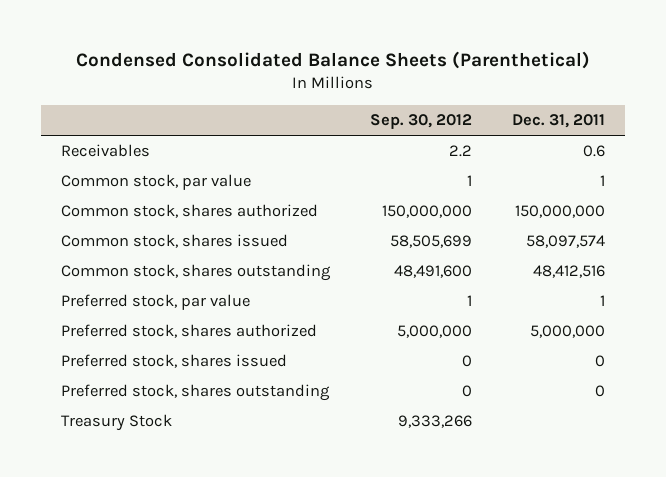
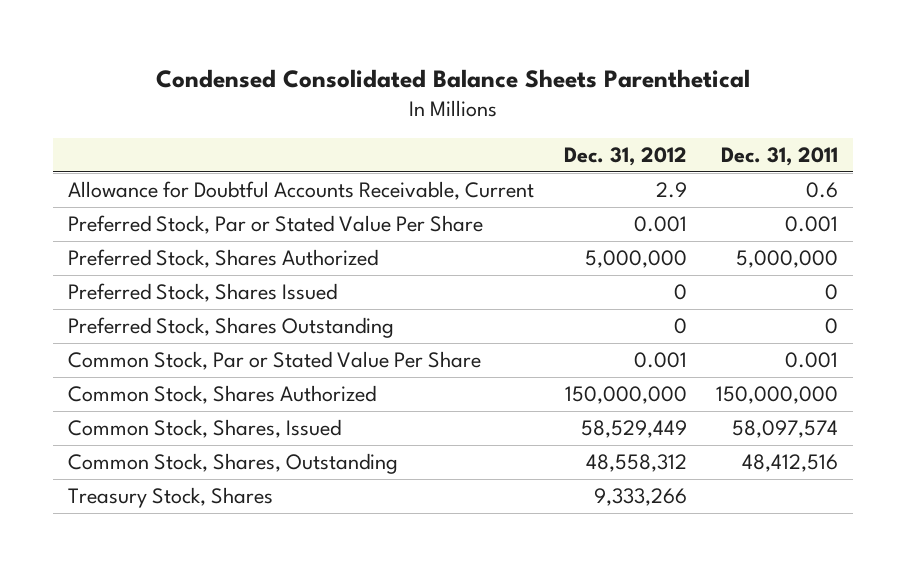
- Condensed Consolidated Balance Sheets (Parenthetical)
+ Condensed Consolidated Balance Sheets Parenthetical
- | Sep. 30, 2012 | Dec. 31, 2011
+ | Dec. 31, 2012 | Dec. 31, 2011
- Receivables | 2.2 | 0.6
- Common stock, par value | 1 | 1
- Common stock, shares authorized | 150,000,000 | 150,000,000
- Common stock, shares issued | 58,505,699 | 58,097,574
- Common stock, shares outstanding | 48,491,600 | 48,412,516
- Preferred stock, par value | 1 | 1
- Preferred stock, shares authorized | 5,000,000 | 5,000,000
- Preferred stock, shares issued | 0 | 0
- Preferred stock, shares outstanding | 0 | 0
- Treasury Stock | 9,333,266 |
+ Allowance for Doubtful Accounts Receivable, Current | 2.9 | 0.6
+ Preferred Stock, Par or Stated Value Per Share | 0.001 | 0.001
+ Preferred Stock, Shares Authorized | 5,000,000 | 5,000,000
+ Preferred Stock, Shares Issued | 0 | 0
+ Preferred Stock, Shares Outstanding | 0 | 0
+ Common Stock, Par or Stated Value Per Share | 0.001 | 0.001
+ Common Stock, Shares Authorized | 150,000,000 | 150,000,000
+ Common Stock, Shares, Issued | 58,529,449 | 58,097,574
+ Common Stock, Shares, Outstanding | 48,558,312 | 48,412,516
+ Treasury Stock, Shares | 9,333,266 |

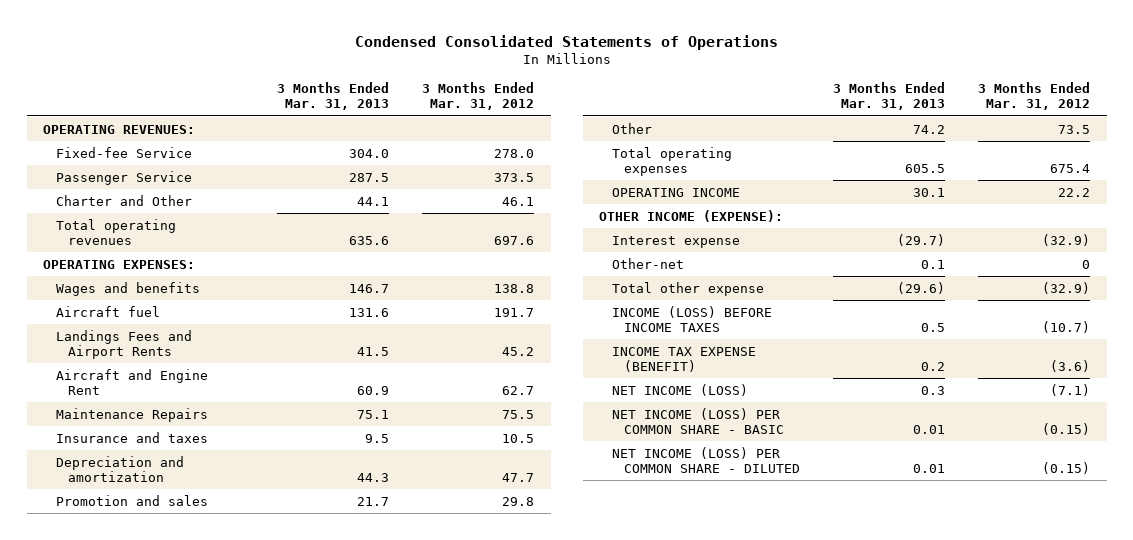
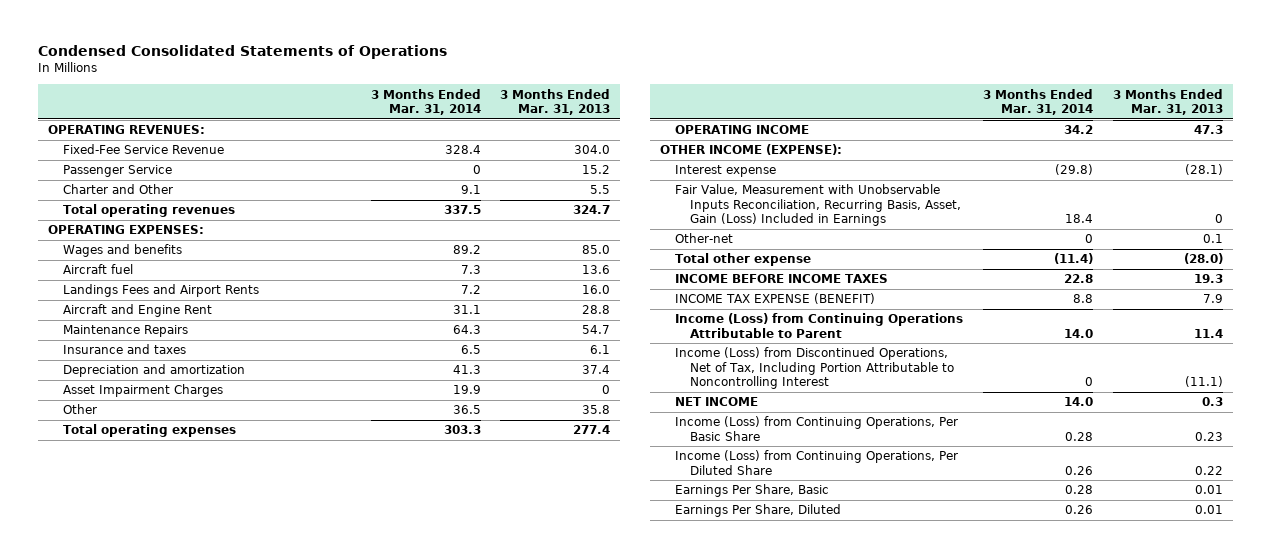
- | 3 Months Ended Mar. 31, 2013 | 3 Months Ended Mar. 31, 2012
+ | 3 Months Ended Mar. 31, 2014 | 3 Months Ended Mar. 31, 2013
- Fixed-fee Service | 304.0 | 278.0
- Passenger Service | 287.5 | 373.5
- Charter and Other | 44.1 | 46.1
- Total operating revenues | 635.6 | 697.6
+ Fixed-Fee Service Revenue | 328.4 | 304.0
+ Passenger Service | 0 | 15.2
+ Charter and Other | 9.1 | 5.5
+ Total operating revenues | 337.5 | 324.7
- Wages and benefits | 146.7 | 138.8
- Aircraft fuel | 131.6 | 191.7
- Landings Fees and Airport Rents | 41.5 | 45.2
- Aircraft and Engine Rent | 60.9 | 62.7
- Maintenance Repairs | 75.1 | 75.5
- Insurance and taxes | 9.5 | 10.5
- Depreciation and amortization | 44.3 | 47.7
- Promotion and sales | 21.7 | 29.8
- Other | 74.2 | 73.5
- Total operating expenses | 605.5 | 675.4
- OPERATING INCOME | 30.1 | 22.2
+ Wages and benefits | 89.2 | 85.0
+ Aircraft fuel | 7.3 | 13.6
+ Landings Fees and Airport Rents | 7.2 | 16.0
+ Aircraft and Engine Rent | 31.1 | 28.8
+ Maintenance Repairs | 64.3 | 54.7
+ Insurance and taxes | 6.5 | 6.1
+ Depreciation and amortization | 41.3 | 37.4
+ Asset Impairment Charges | 19.9 | 0
+ Other | 36.5 | 35.8
+ Total operating expenses | 303.3 | 277.4
+ OPERATING INCOME | 34.2 | 47.3
- Interest expense | (29.7) | (32.9)
+ Interest expense | (29.8) | (28.1)
+ Fair Value, Measurement with Unobservable Inputs Reconciliation, Recurring Basis, Asset, Gain (Loss) Included in Earnings | 18.4 | 0
- Total other expense | (29.6) | (32.9)
- INCOME (LOSS) BEFORE INCOME TAXES | 0.5 | (10.7)
- INCOME TAX EXPENSE (BENEFIT) | 0.2 | (3.6)
- NET INCOME (LOSS) | 0.3 | (7.1)
- NET INCOME (LOSS) PER COMMON SHARE - BASIC | 0.01 | (0.15)
- NET INCOME (LOSS) PER COMMON SHARE - DILUTED | 0.01 | (0.15)
+ Total other expense | (11.4) | (28.0)
+ INCOME BEFORE INCOME TAXES | 22.8 | 19.3
+ INCOME TAX EXPENSE (BENEFIT) | 8.8 | 7.9
+ Income (Loss) from Continuing Operations Attributable to Parent | 14.0 | 11.4
+ Income (Loss) from Discontinued Operations, Net of Tax, Including Portion Attributable to Noncontrolling Interest | 0 | (11.1)
+ NET INCOME | 14.0 | 0.3
+ Income (Loss) from Continuing Operations, Per Basic Share | 0.28 | 0.23
+ Income (Loss) from Continuing Operations, Per Diluted Share | 0.26 | 0.22
+ Earnings Per Share, Basic | 0.28 | 0.01
+ Earnings Per Share, Diluted | 0.26 | 0.01

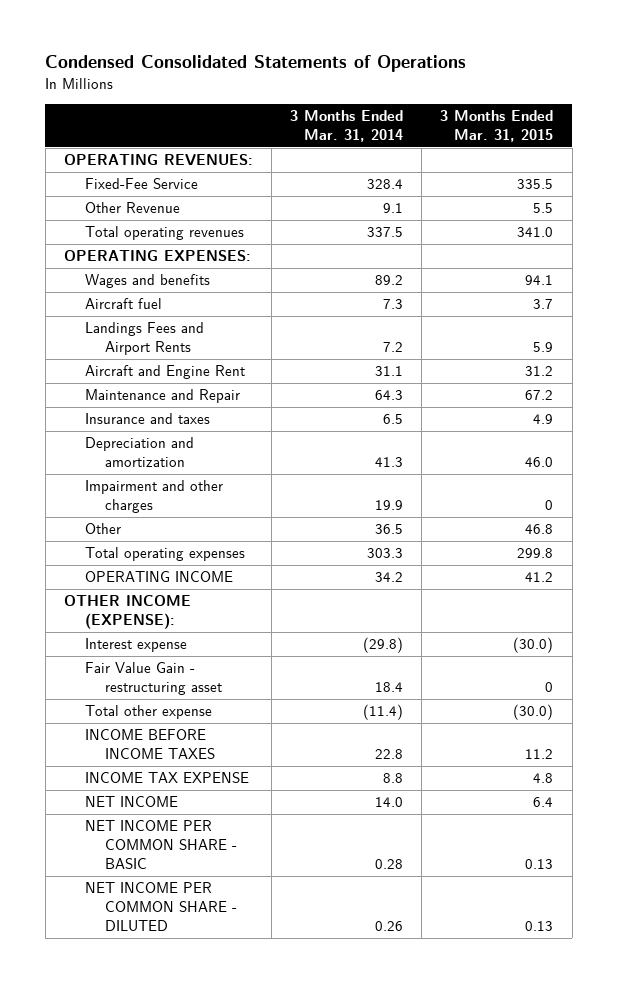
- | 3 Months Ended Mar. 31, 2014 | 3 Months Ended Mar. 31, 2013
+ | 3 Months Ended Mar. 31, 2014 | 3 Months Ended Mar. 31, 2015
- Fixed-Fee Service Revenue | 328.4 | 304.0
- Passenger Service | 0 | 15.2
- Charter and Other | 9.1 | 5.5
+ Fixed-Fee Service | 328.4 | 335.5
+ Other Revenue | 9.1 | 5.5
- Maintenance Repairs | 64.3 | 54.7
+ Maintenance and Repair | 64.3 | 67.2
- Asset Impairment Charges | 19.9 | 0
+ Impairment and other charges | 19.9 | 0
- Fair Value, Measurement with Unobservable Inputs Reconciliation, Recurring Basis, Asset, Gain (Loss) Included in Earnings | 18.4 | 0
- Other-net | 0 | 0.1
+ Fair Value Gain - restructuring asset | 18.4 | 0
- INCOME TAX EXPENSE (BENEFIT) | 8.8 | 7.9
- Income (Loss) from Continuing Operations Attributable to Parent | 14.0 | 11.4
- Income (Loss) from Discontinued Operations, Net of Tax, Including Portion Attributable to Noncontrolling Interest | 0 | (11.1)
+ INCOME TAX EXPENSE | 8.8 | 4.8
- Income (Loss) from Continuing Operations, Per Basic Share | 0.28 | 0.23
- Income (Loss) from Continuing Operations, Per Diluted Share | 0.26 | 0.22
- Earnings Per Share, Basic | 0.28 | 0.01
- Earnings Per Share, Diluted | 0.26 | 0.01
+ NET INCOME PER COMMON SHARE - BASIC | 0.28 | 0.13
+ NET INCOME PER COMMON SHARE - DILUTED | 0.26 | 0.13

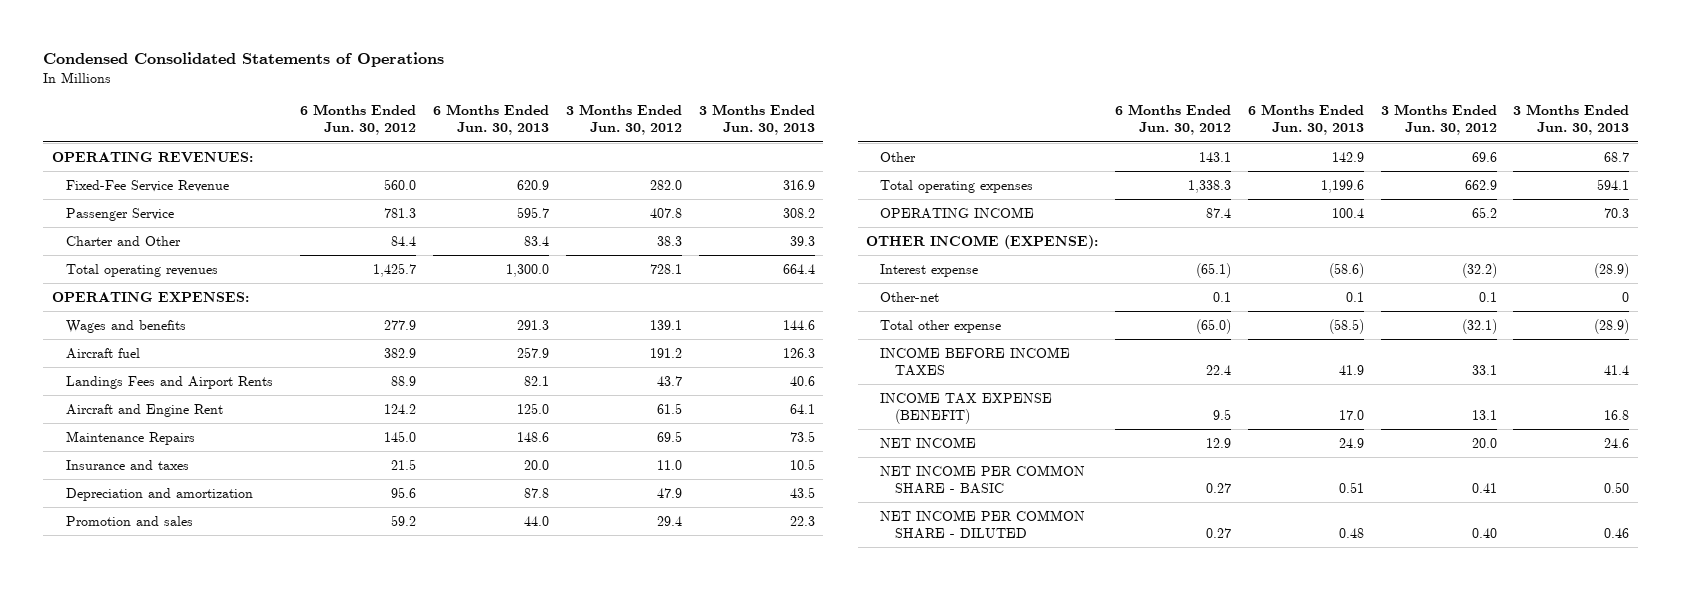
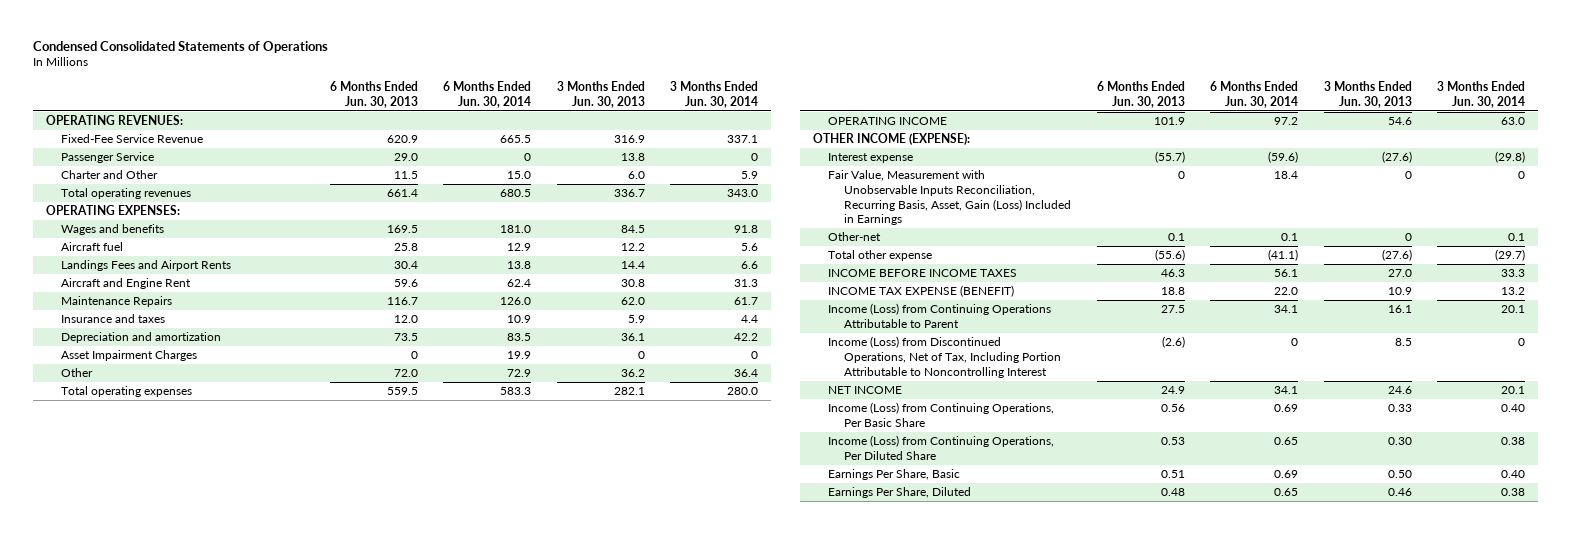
- | 6 Months Ended Jun. 30, 2012 | 6 Months Ended Jun. 30, 2013 | 3 Months Ended Jun. 30, 2012 | 3 Months Ended Jun. 30, 2013
+ | 6 Months Ended Jun. 30, 2013 | 6 Months Ended Jun. 30, 2014 | 3 Months Ended Jun. 30, 2013 | 3 Months Ended Jun. 30, 2014
- Passenger Service | 781.3 | 595.7 | 407.8 | 308.2
- Charter and Other | 84.4 | 83.4 | 38.3 | 39.3
- Total operating revenues | 1,425.7 | 1,300.0 | 728.1 | 664.4
+ Passenger Service | 29.0 | 0 | 13.8 | 0
+ Charter and Other | 11.5 | 15.0 | 6.0 | 5.9
+ Total operating revenues | 661.4 | 680.5 | 336.7 | 343.0
- Wages and benefits | 277.9 | 291.3 | 139.1 | 144.6
- Aircraft fuel | 382.9 | 257.9 | 191.2 | 126.3
- Landings Fees and Airport Rents | 88.9 | 82.1 | 43.7 | 40.6
- Aircraft and Engine Rent | 124.2 | 125.0 | 61.5 | 64.1
- Maintenance Repairs | 145.0 | 148.6 | 69.5 | 73.5
- Insurance and taxes | 21.5 | 20.0 | 11.0 | 10.5
- Depreciation and amortization | 95.6 | 87.8 | 47.9 | 43.5
- Promotion and sales | 59.2 | 44.0 | 29.4 | 22.3
- Other | 143.1 | 142.9 | 69.6 | 68.7
- Total operating expenses | 1,338.3 | 1,199.6 | 662.9 | 594.1
- OPERATING INCOME | 87.4 | 100.4 | 65.2 | 70.3
+ Wages and benefits | 169.5 | 181.0 | 84.5 | 91.8
+ Aircraft fuel | 25.8 | 12.9 | 12.2 | 5.6
+ Landings Fees and Airport Rents | 30.4 | 13.8 | 14.4 | 6.6
+ Aircraft and Engine Rent | 59.6 | 62.4 | 30.8 | 31.3
+ Maintenance Repairs | 116.7 | 126.0 | 62.0 | 61.7
+ Insurance and taxes | 12.0 | 10.9 | 5.9 | 4.4
+ Depreciation and amortization | 73.5 | 83.5 | 36.1 | 42.2
+ Asset Impairment Charges | 0 | 19.9 | 0 | 0
+ Other | 72.0 | 72.9 | 36.2 | 36.4
+ Total operating expenses | 559.5 | 583.3 | 282.1 | 280.0
+ OPERATING INCOME | 101.9 | 97.2 | 54.6 | 63.0
- Interest expense | (65.1) | (58.6) | (32.2) | (28.9)
+ Interest expense | (55.7) | (59.6) | (27.6) | (29.8)
+ Fair Value, Measurement with Unobservable Inputs Reconciliation, Recurring Basis, Asset, Gain (Loss) Included in Earnings | 0 | 18.4 | 0 | 0
- Total other expense | (65.0) | (58.5) | (32.1) | (28.9)
- INCOME BEFORE INCOME TAXES | 22.4 | 41.9 | 33.1 | 41.4
- INCOME TAX EXPENSE (BENEFIT) | 9.5 | 17.0 | 13.1 | 16.8
+ Total other expense | (55.6) | (41.1) | (27.6) | (29.7)
+ INCOME BEFORE INCOME TAXES | 46.3 | 56.1 | 27.0 | 33.3
+ INCOME TAX EXPENSE (BENEFIT) | 18.8 | 22.0 | 10.9 | 13.2
+ Income (Loss) from Continuing Operations Attributable to Parent | 27.5 | 34.1 | 16.1 | 20.1
+ Income (Loss) from Discontinued Operations, Net of Tax, Including Portion Attributable to Noncontrolling Interest | (2.6) | 0 | 8.5 | 0
- NET INCOME PER COMMON SHARE - BASIC | 0.27 | 0.51 | 0.41 | 0.50
- NET INCOME PER COMMON SHARE - DILUTED | 0.27 | 0.48 | 0.40 | 0.46
+ Income (Loss) from Continuing Operations, Per Basic Share | 0.56 | 0.69 | 0.33 | 0.40
+ Income (Loss) from Continuing Operations, Per Diluted Share | 0.53 | 0.65 | 0.30 | 0.38
+ Earnings Per Share, Basic | 0.51 | 0.69 | 0.50 | 0.40
+ Earnings Per Share, Diluted | 0.48 | 0.65 | 0.46 | 0.38

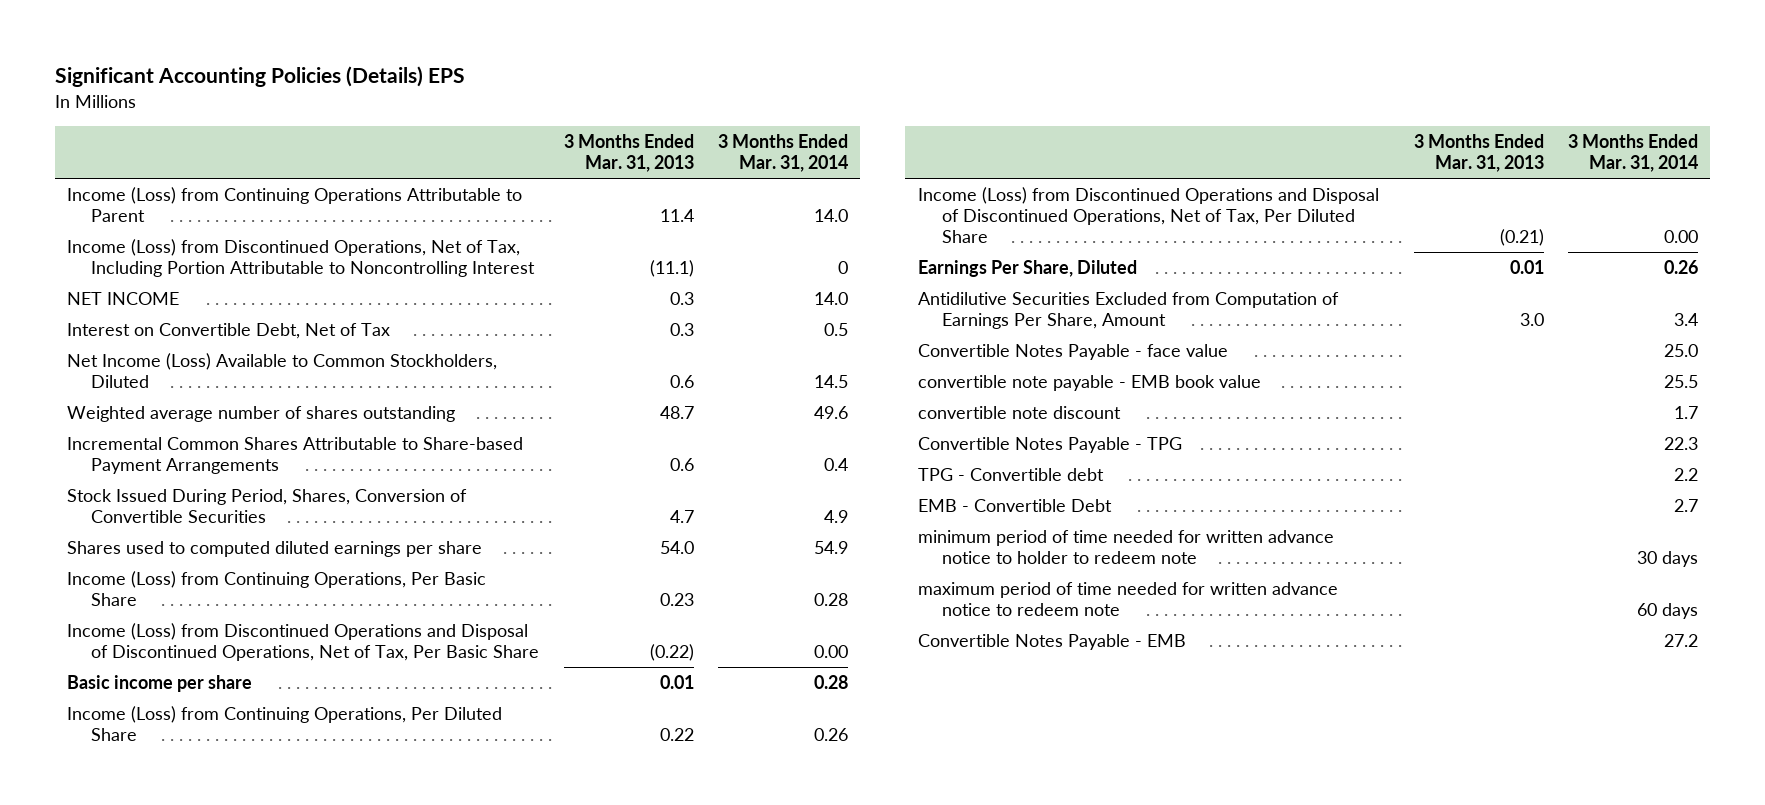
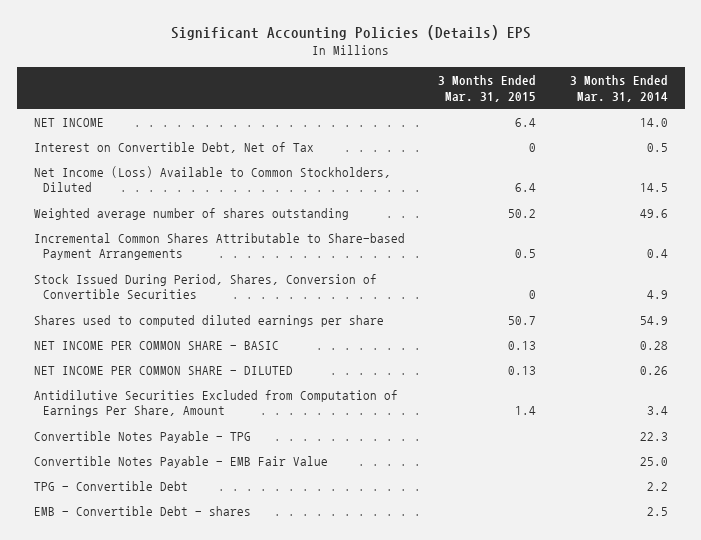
- | 3 Months Ended Mar. 31, 2013 | 3 Months Ended Mar. 31, 2014
+ | 3 Months Ended Mar. 31, 2015 | 3 Months Ended Mar. 31, 2014
- Income (Loss) from Continuing Operations Attributable to Parent | 11.4 | 14.0
- Income (Loss) from Discontinued Operations, Net of Tax, Including Portion Attributable to Noncontrolling Interest | (11.1) | 0
- Income (Loss) from Continuing Operations, Per Basic Share | 0.23 | 0.28
- Income (Loss) from Discontinued Operations and Disposal of Discontinued Operations, Net of Tax, Per Basic Share | (0.22) | 0.00
- Basic income per share | 0.01 | 0.28
- Income (Loss) from Continuing Operations, Per Diluted Share | 0.22 | 0.26
- Income (Loss) from Discontinued Operations and Disposal of Discontinued Operations, Net of Tax, Per Diluted Share | (0.21) | 0.00
- Earnings Per Share, Diluted | 0.01 | 0.26
+ NET INCOME PER COMMON SHARE - BASIC | 0.13 | 0.28
+ NET INCOME PER COMMON SHARE - DILUTED | 0.13 | 0.26
- Convertible Notes Payable - face value | | 25.0
- convertible note payable - EMB book value | | 25.5
- convertible note discount | | 1.7
- TPG - Convertible debt | | 2.2
- EMB - Convertible Debt | | 2.7
- minimum period of time needed for written advance notice to holder to redeem note | | 30 days
- maximum period of time needed for written advance notice to redeem note | | 60 days
- Convertible Notes Payable - EMB | | 27.2
+ Convertible Notes Payable - EMB Fair Value | | 25.0
+ TPG - Convertible Debt | | 2.2
+ EMB - Convertible Debt - shares | | 2.5

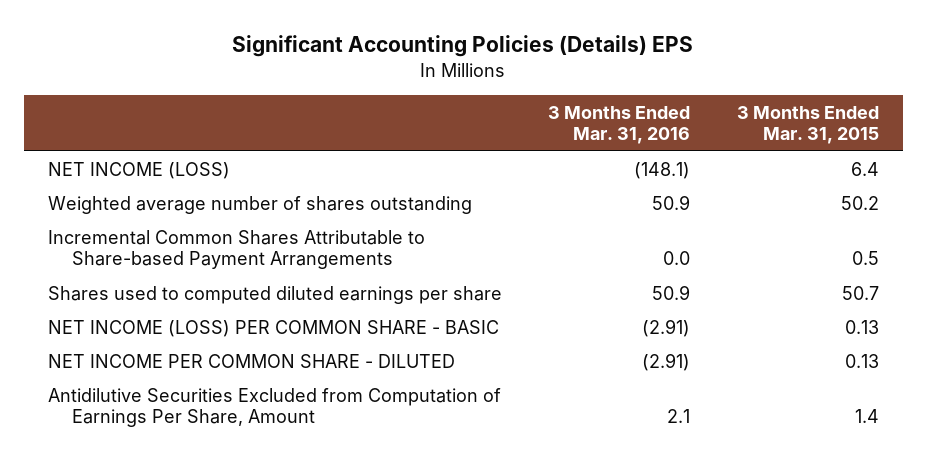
- | 3 Months Ended Mar. 31, 2015 | 3 Months Ended Mar. 31, 2014
+ | 3 Months Ended Mar. 31, 2016 | 3 Months Ended Mar. 31, 2015
- NET INCOME | 6.4 | 14.0
- Interest on Convertible Debt, Net of Tax | 0 | 0.5
- Net Income (Loss) Available to Common Stockholders, Diluted | 6.4 | 14.5
+ NET INCOME (LOSS) | (148.1) | 6.4
- Stock Issued During Period, Shares, Conversion of Convertible Securities | 0 | 4.9
- NET INCOME PER COMMON SHARE - BASIC | 0.13 | 0.28
+ NET INCOME (LOSS) PER COMMON SHARE - BASIC | (2.91) | 0.13
- Convertible Notes Payable - TPG | | 22.3
- Convertible Notes Payable - EMB Fair Value | | 25.0
- TPG - Convertible Debt | | 2.2
- EMB - Convertible Debt - shares | | 2.5

